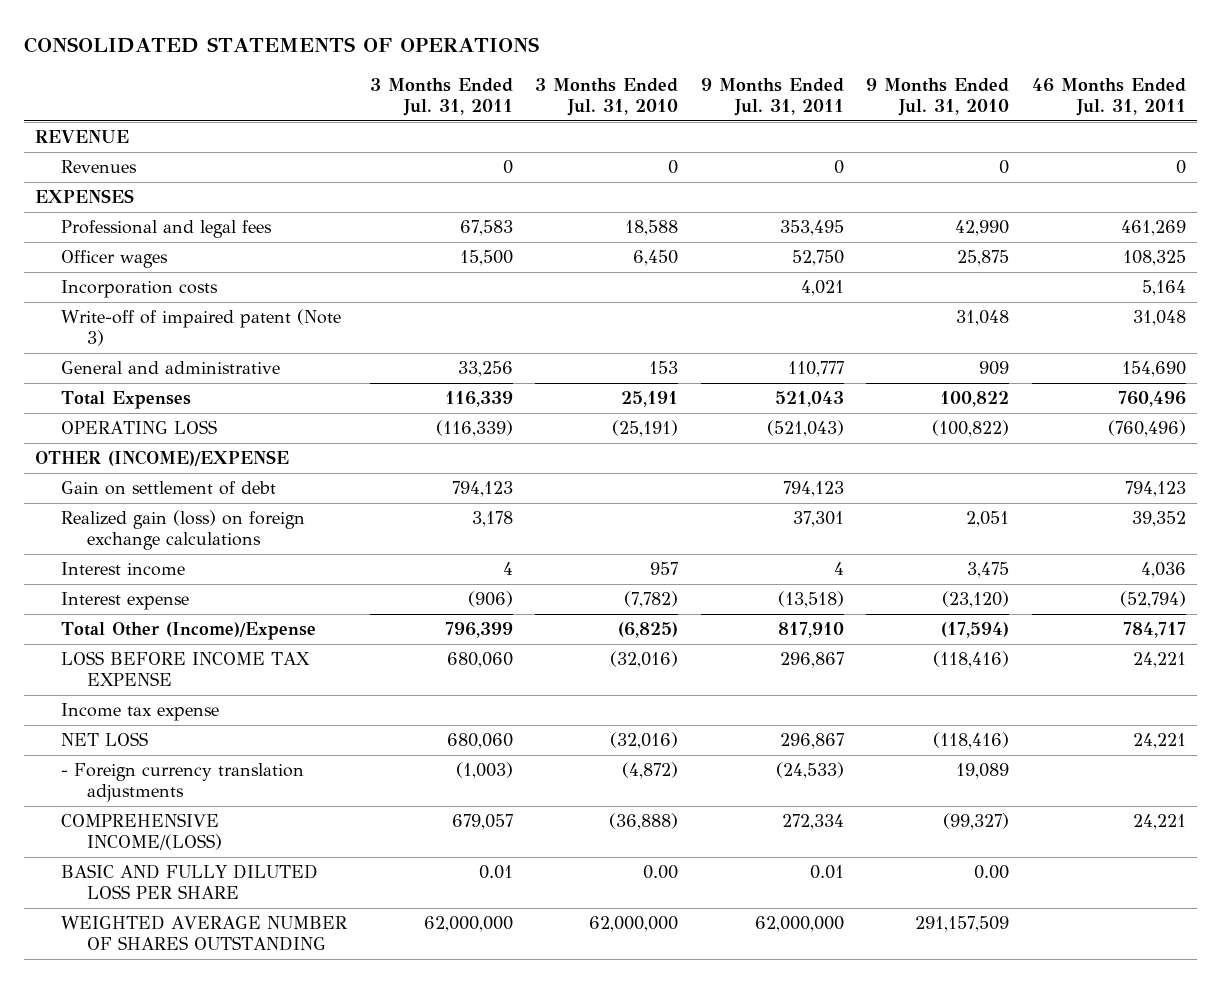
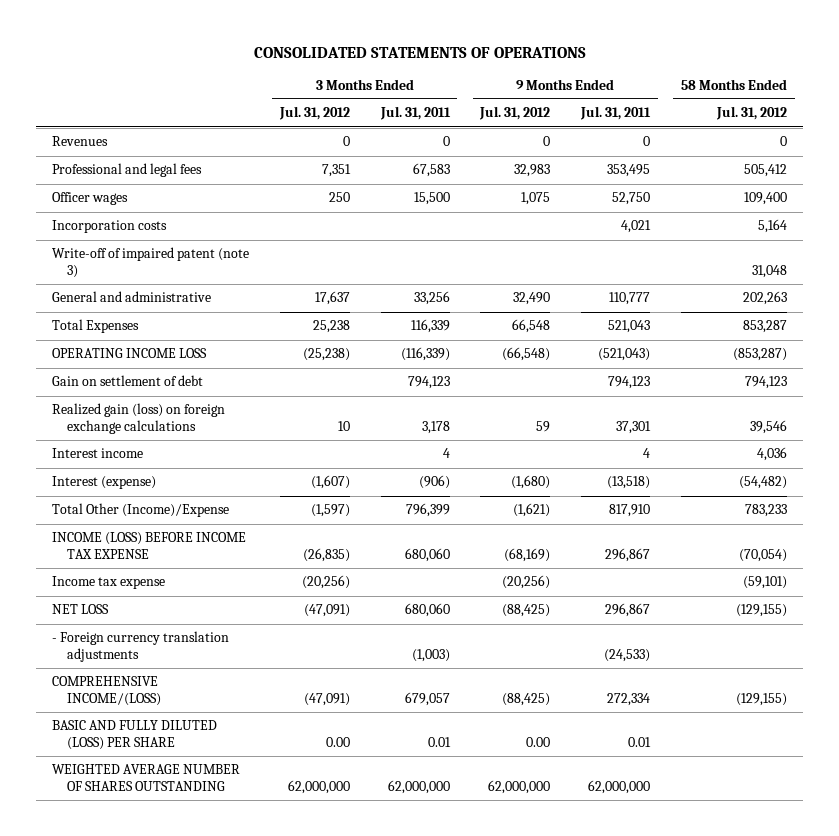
- | 3 Months Ended Jul. 31, 2011 | 3 Months Ended Jul. 31, 2010 | 9 Months Ended Jul. 31, 2011 | 9 Months Ended Jul. 31, 2010 | 46 Months Ended Jul. 31, 2011
+ | 3 Months Ended Jul. 31, 2012 | 3 Months Ended Jul. 31, 2011 | 9 Months Ended Jul. 31, 2012 | 9 Months Ended Jul. 31, 2011 | 58 Months Ended Jul. 31, 2012
- REVENUE
- EXPENSES
- Write-off of impaired patent (Note 3) | | | | 31,048 | 31,048
+ Write-off of impaired patent (note 3) | | | | | 31,048
- OPERATING LOSS | (116,339) | (25,191) | (521,043) | (100,822) | (760,496)
- OTHER (INCOME)/EXPENSE
+ OPERATING INCOME LOSS | (25,238) | (116,339) | (66,548) | (521,043) | (853,287)
- Interest expense | (906) | (7,782) | (13,518) | (23,120) | (52,794)
+ Interest (expense) | (1,607) | (906) | (1,680) | (13,518) | (54,482)
- LOSS BEFORE INCOME TAX EXPENSE | 680,060 | (32,016) | 296,867 | (118,416) | 24,221
+ INCOME (LOSS) BEFORE INCOME TAX EXPENSE | (26,835) | 680,060 | (68,169) | 296,867 | (70,054)
- BASIC AND FULLY DILUTED LOSS PER SHARE | 0.01 | 0.00 | 0.01 | 0.00 |
+ BASIC AND FULLY DILUTED (LOSS) PER SHARE | 0.00 | 0.01 | 0.00 | 0.01 |

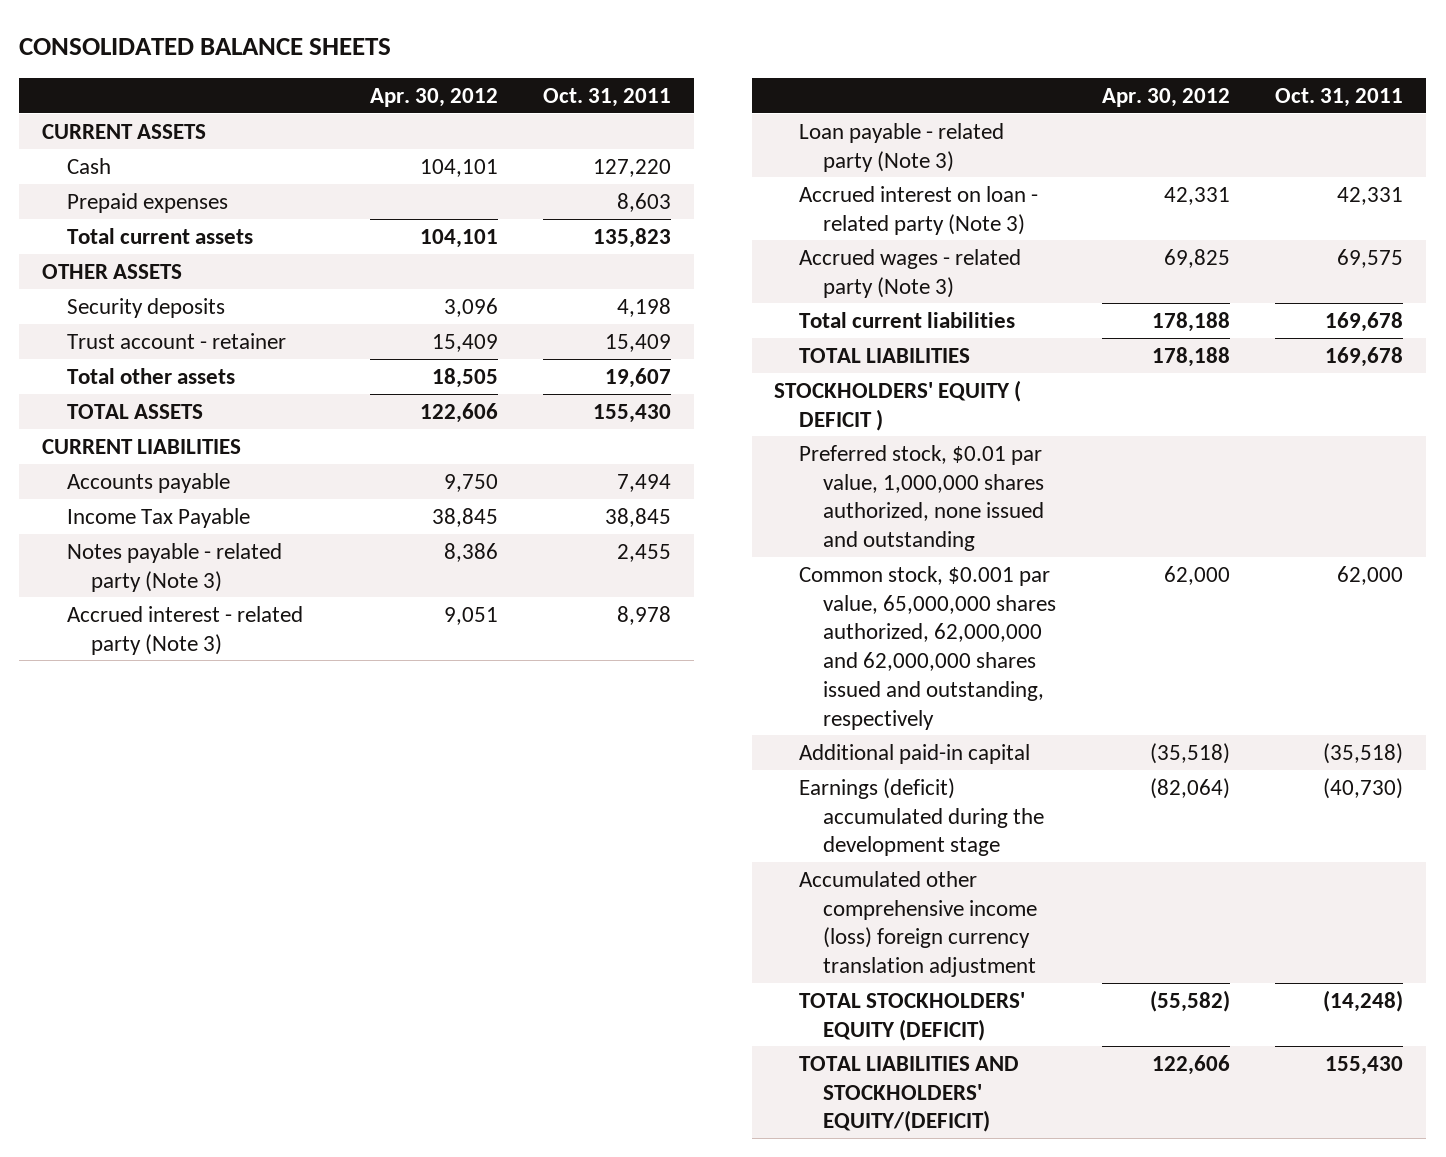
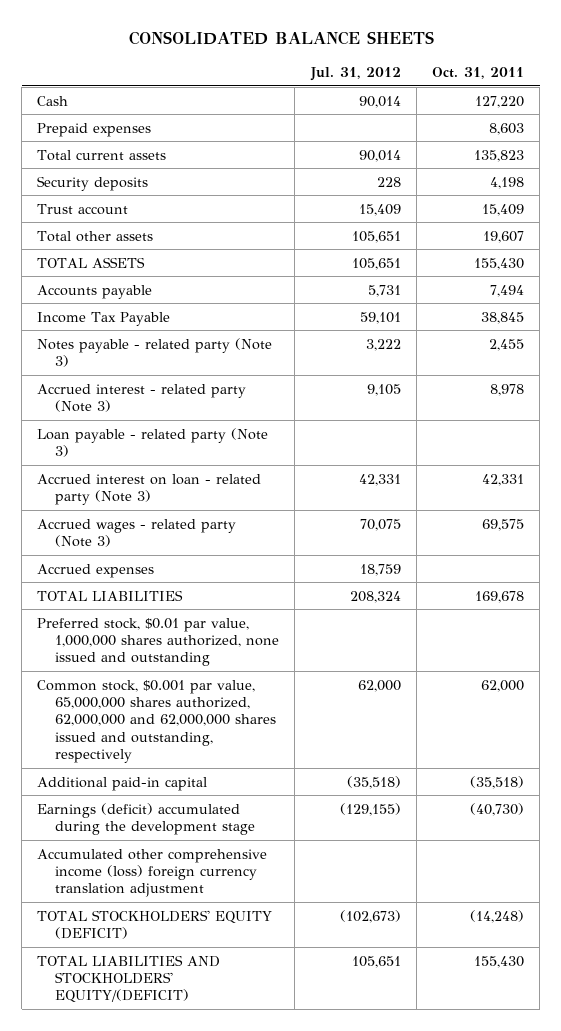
- | Apr. 30, 2012 | Oct. 31, 2011
+ | Jul. 31, 2012 | Oct. 31, 2011
- CURRENT ASSETS
- OTHER ASSETS
- Trust account - retainer | 15,409 | 15,409
+ Trust account | 15,409 | 15,409
- CURRENT LIABILITIES
- Total current liabilities | 178,188 | 169,678
+ Accrued expenses | 18,759 |
- STOCKHOLDERS' EQUITY ( DEFICIT )

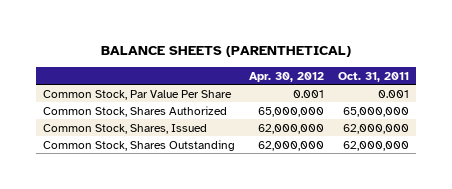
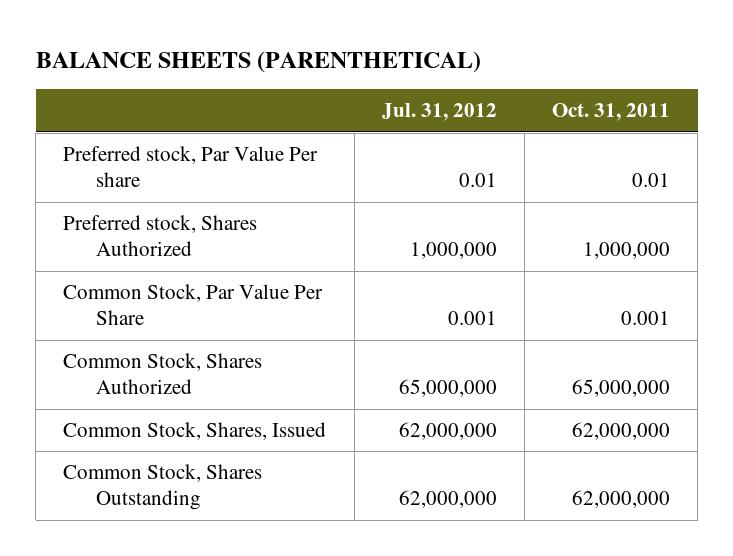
- | Apr. 30, 2012 | Oct. 31, 2011
+ | Jul. 31, 2012 | Oct. 31, 2011
+ Preferred stock, Par Value Per share | 0.01 | 0.01
+ Preferred stock, Shares Authorized | 1,000,000 | 1,000,000

